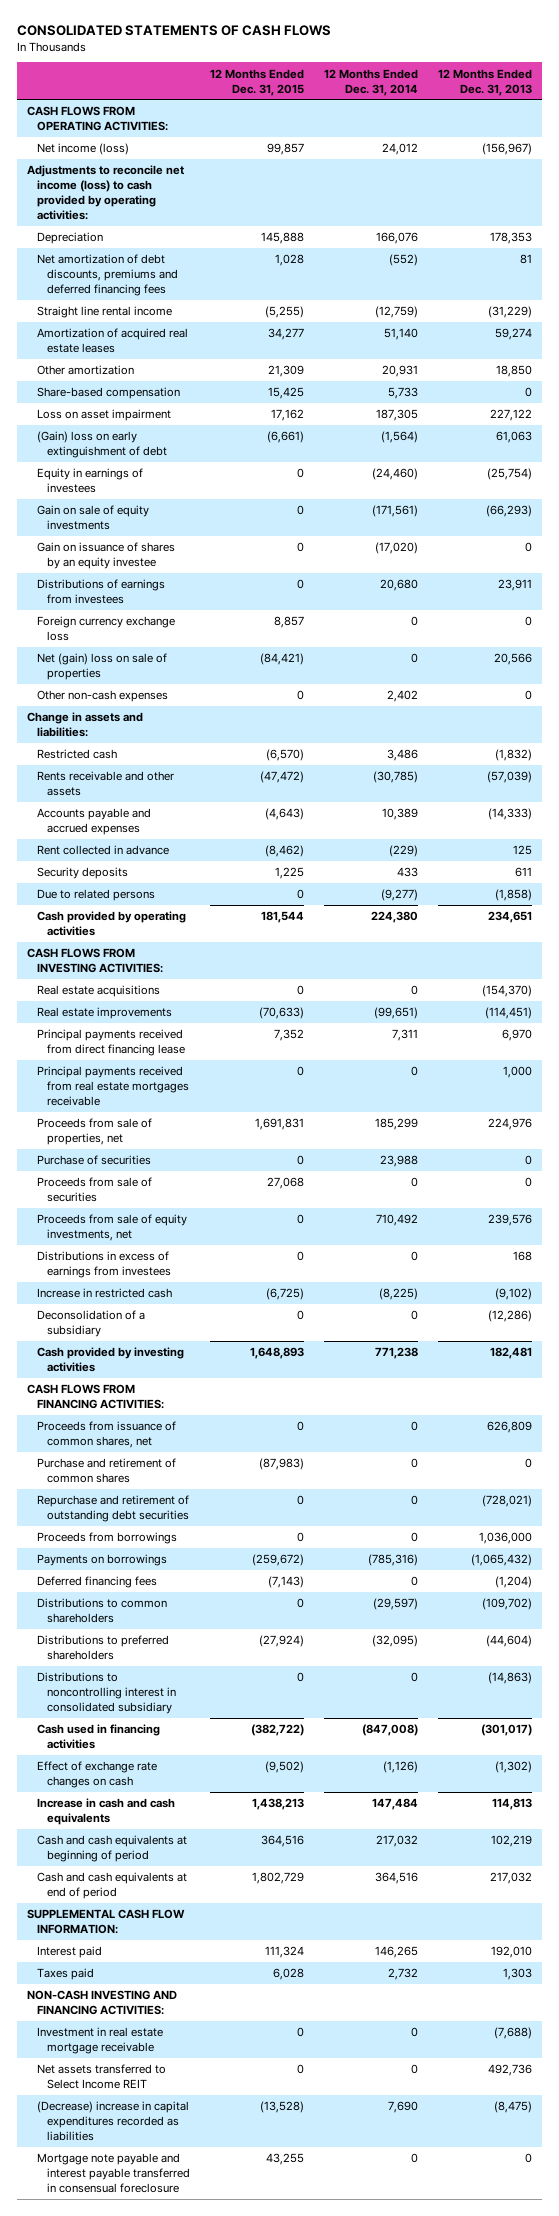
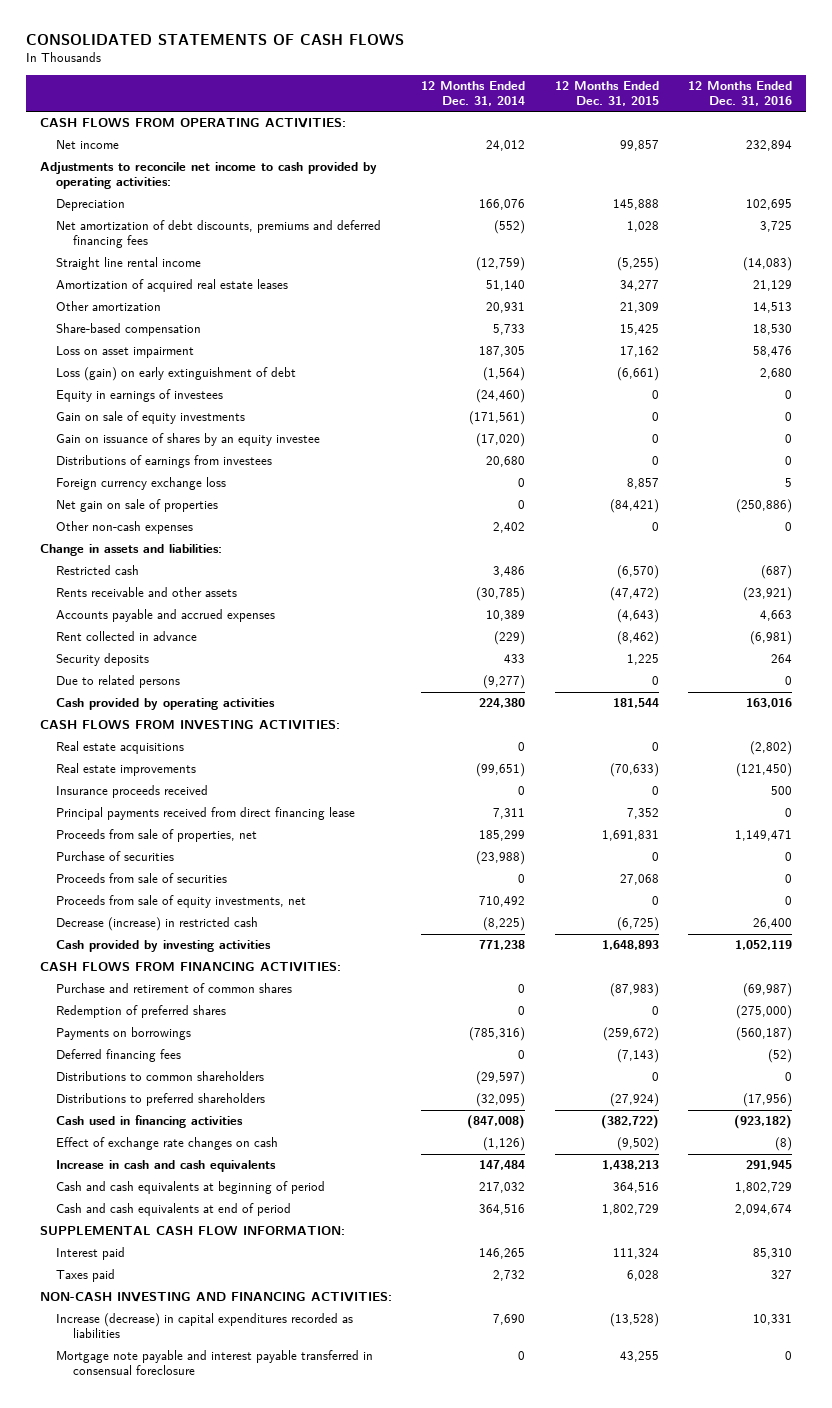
- | 12 Months Ended Dec. 31, 2015 | 12 Months Ended Dec. 31, 2014 | 12 Months Ended Dec. 31, 2013
+ | 12 Months Ended Dec. 31, 2014 | 12 Months Ended Dec. 31, 2015 | 12 Months Ended Dec. 31, 2016
- Net income (loss) | 99,857 | 24,012 | (156,967)
- Adjustments to reconcile net income (loss) to cash provided by operating activities:
+ Net income | 24,012 | 99,857 | 232,894
+ Adjustments to reconcile net income to cash provided by operating activities:
- (Gain) loss on early extinguishment of debt | (6,661) | (1,564) | 61,063
+ Loss (gain) on early extinguishment of debt | (1,564) | (6,661) | 2,680
- Net (gain) loss on sale of properties | (84,421) | 0 | 20,566
+ Net gain on sale of properties | 0 | (84,421) | (250,886)
+ Insurance proceeds received | 0 | 0 | 500
- Principal payments received from real estate mortgages receivable | 0 | 0 | 1,000
- Purchase of securities | 0 | 23,988 | 0
+ Purchase of securities | (23,988) | 0 | 0
- Distributions in excess of earnings from investees | 0 | 0 | 168
- Increase in restricted cash | (6,725) | (8,225) | (9,102)
- Deconsolidation of a subsidiary | 0 | 0 | (12,286)
+ Decrease (increase) in restricted cash | (8,225) | (6,725) | 26,400
- Proceeds from issuance of common shares, net | 0 | 0 | 626,809
- Repurchase and retirement of outstanding debt securities | 0 | 0 | (728,021)
- Proceeds from borrowings | 0 | 0 | 1,036,000
+ Redemption of preferred shares | 0 | 0 | (275,000)
- Distributions to noncontrolling interest in consolidated subsidiary | 0 | 0 | (14,863)
- Investment in real estate mortgage receivable | 0 | 0 | (7,688)
- Net assets transferred to Select Income REIT | 0 | 0 | 492,736
- (Decrease) increase in capital expenditures recorded as liabilities | (13,528) | 7,690 | (8,475)
+ Increase (decrease) in capital expenditures recorded as liabilities | 7,690 | (13,528) | 10,331

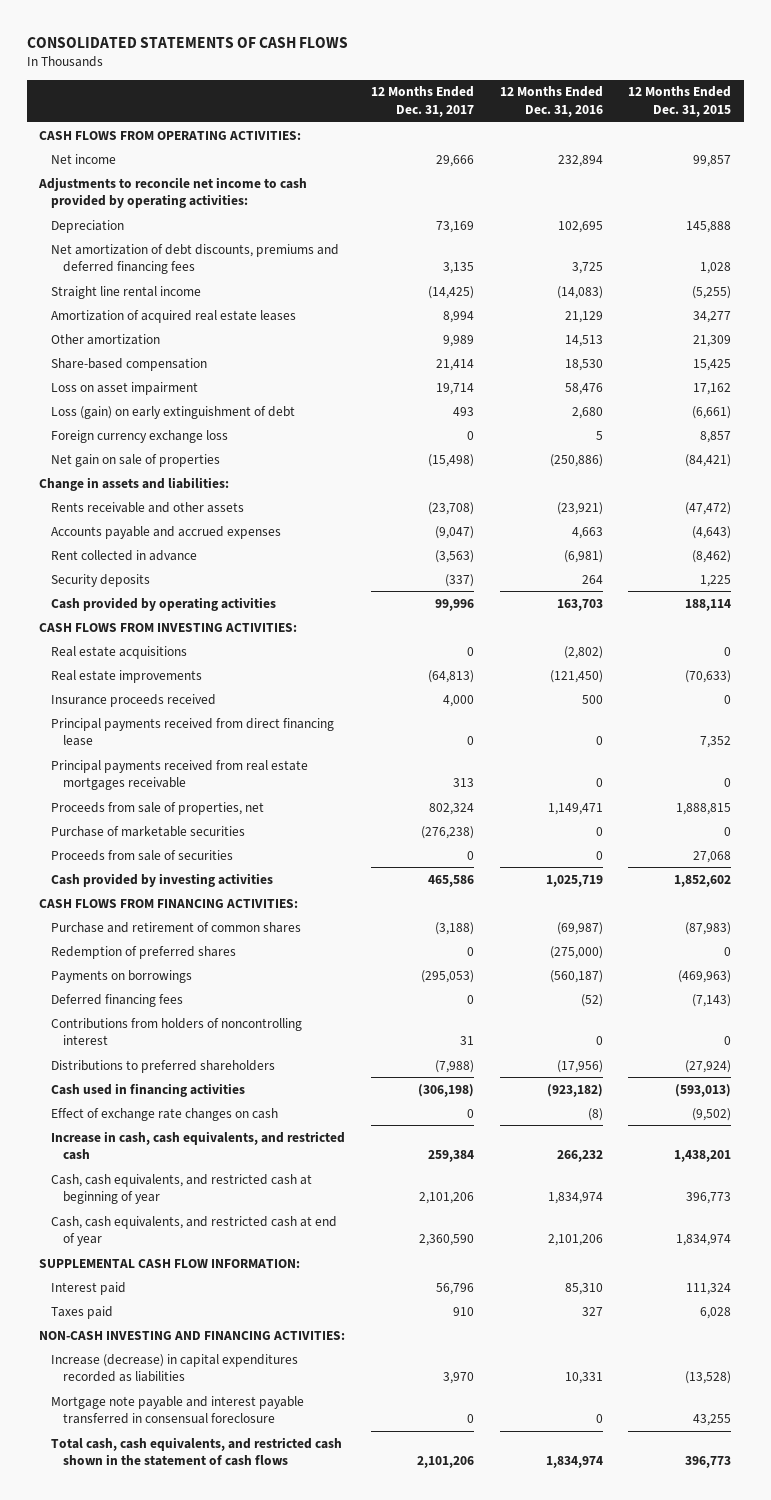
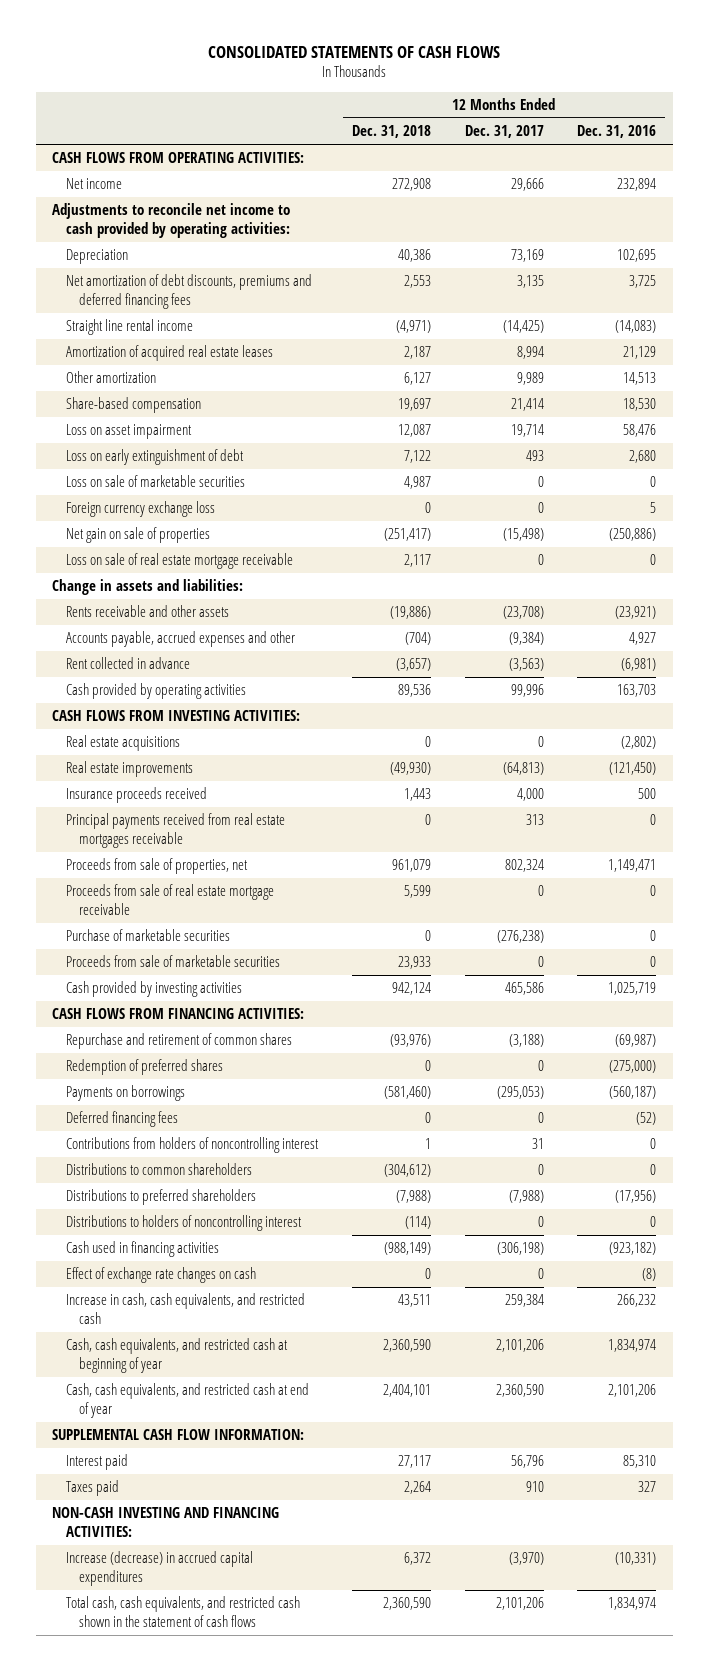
- | 12 Months Ended Dec. 31, 2017 | 12 Months Ended Dec. 31, 2016 | 12 Months Ended Dec. 31, 2015
+ | 12 Months Ended Dec. 31, 2018 | 12 Months Ended Dec. 31, 2017 | 12 Months Ended Dec. 31, 2016
- Loss (gain) on early extinguishment of debt | 493 | 2,680 | (6,661)
+ Loss on early extinguishment of debt | 7,122 | 493 | 2,680
+ Loss on sale of marketable securities | 4,987 | 0 | 0
+ Loss on sale of real estate mortgage receivable | 2,117 | 0 | 0
- Accounts payable and accrued expenses | (9,047) | 4,663 | (4,643)
+ Accounts payable, accrued expenses and other | (704) | (9,384) | 4,927
- Security deposits | (337) | 264 | 1,225
- Principal payments received from direct financing lease | 0 | 0 | 7,352
+ Proceeds from sale of real estate mortgage receivable | 5,599 | 0 | 0
- Proceeds from sale of securities | 0 | 0 | 27,068
+ Proceeds from sale of marketable securities | 23,933 | 0 | 0
- Purchase and retirement of common shares | (3,188) | (69,987) | (87,983)
+ Repurchase and retirement of common shares | (93,976) | (3,188) | (69,987)
+ Distributions to common shareholders | (304,612) | 0 | 0
+ Distributions to holders of noncontrolling interest | (114) | 0 | 0
- Increase (decrease) in capital expenditures recorded as liabilities | 3,970 | 10,331 | (13,528)
- Mortgage note payable and interest payable transferred in consensual foreclosure | 0 | 0 | 43,255
+ Increase (decrease) in accrued capital expenditures | 6,372 | (3,970) | (10,331)

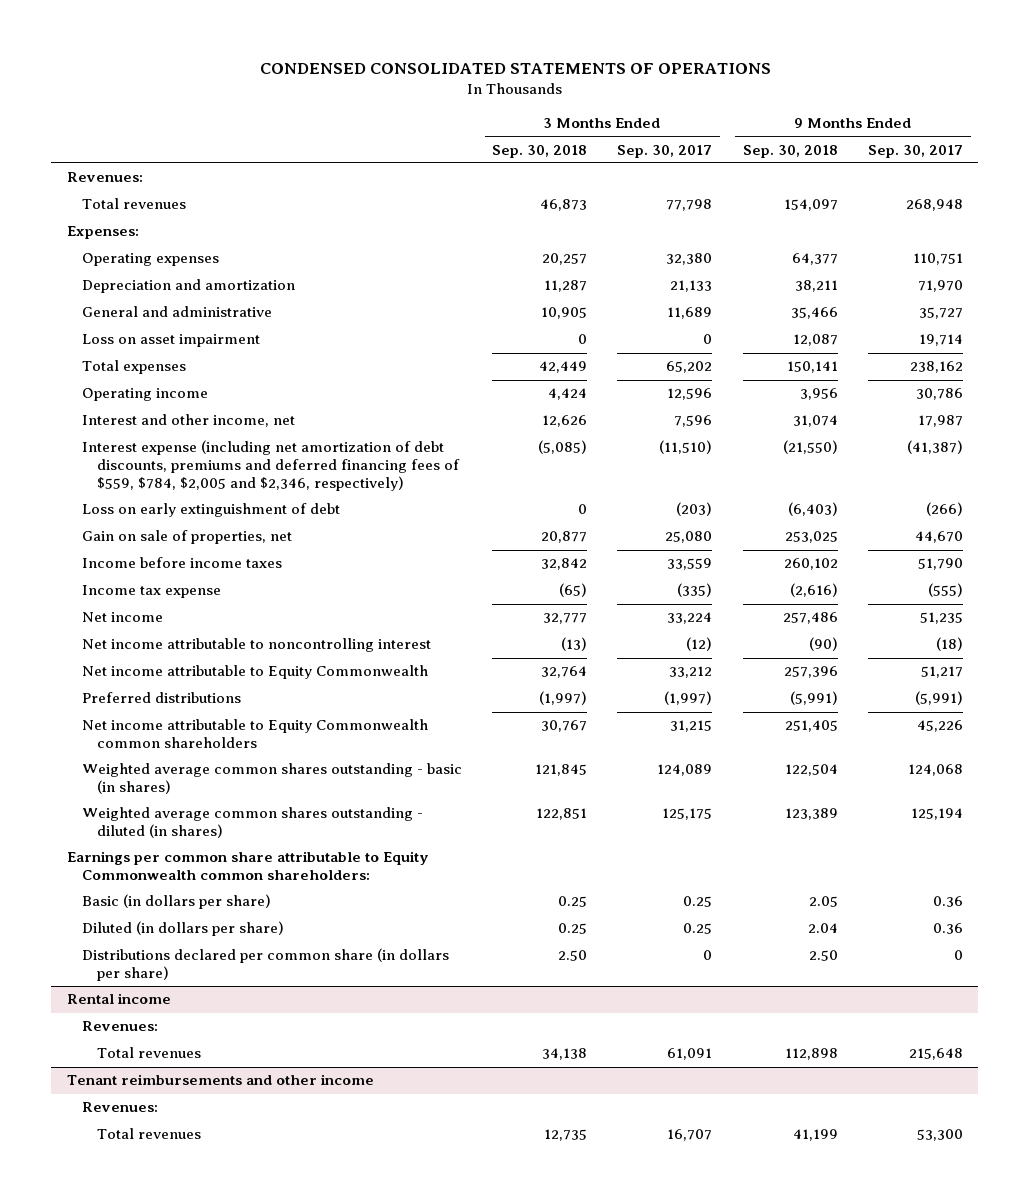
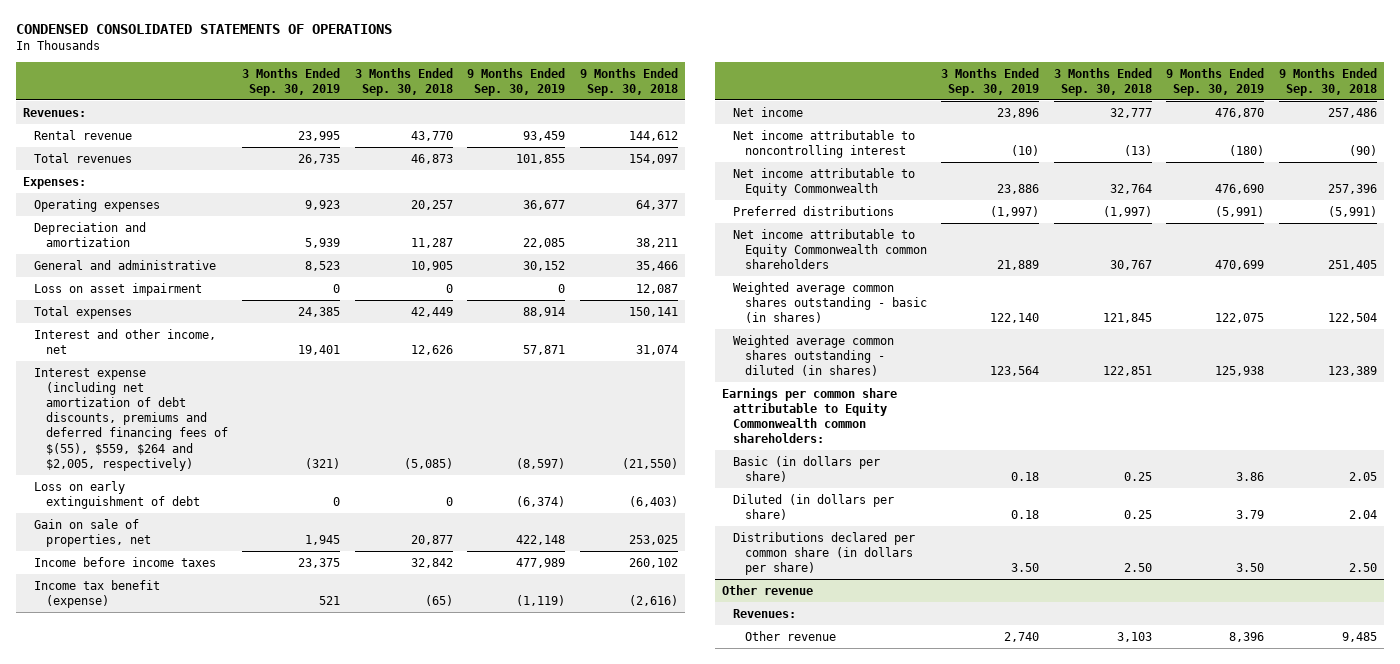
- | 3 Months Ended Sep. 30, 2018 | 3 Months Ended Sep. 30, 2017 | 9 Months Ended Sep. 30, 2018 | 9 Months Ended Sep. 30, 2017
+ | 3 Months Ended Sep. 30, 2019 | 3 Months Ended Sep. 30, 2018 | 9 Months Ended Sep. 30, 2019 | 9 Months Ended Sep. 30, 2018
+ Rental revenue | 23,995 | 43,770 | 93,459 | 144,612
- Operating income | 4,424 | 12,596 | 3,956 | 30,786
- Interest expense (including net amortization of debt discounts, premiums and deferred financing fees of $559, $784, $2,005 and $2,346, respectively) | (5,085) | (11,510) | (21,550) | (41,387)
+ Interest expense (including net amortization of debt discounts, premiums and deferred financing fees of $(55), $559, $264 and $2,005, respectively) | (321) | (5,085) | (8,597) | (21,550)
- Income tax expense | (65) | (335) | (2,616) | (555)
+ Income tax benefit (expense) | 521 | (65) | (1,119) | (2,616)
- Rental income
- Revenues:
- Total revenues | 34,138 | 61,091 | 112,898 | 215,648
- Tenant reimbursements and other income
+ Other revenue
- Total revenues | 12,735 | 16,707 | 41,199 | 53,300
+ Other revenue | 2,740 | 3,103 | 8,396 | 9,485

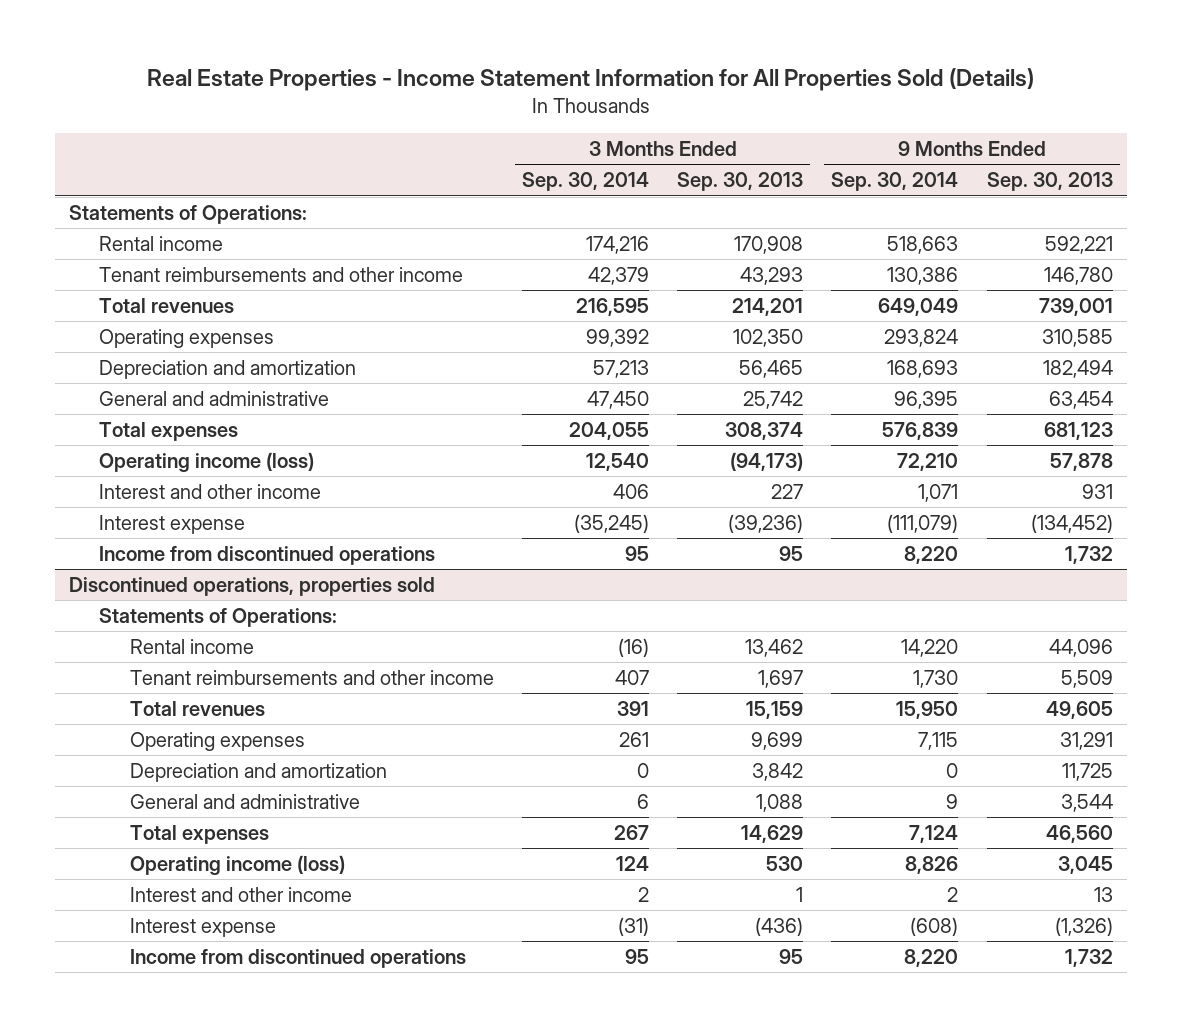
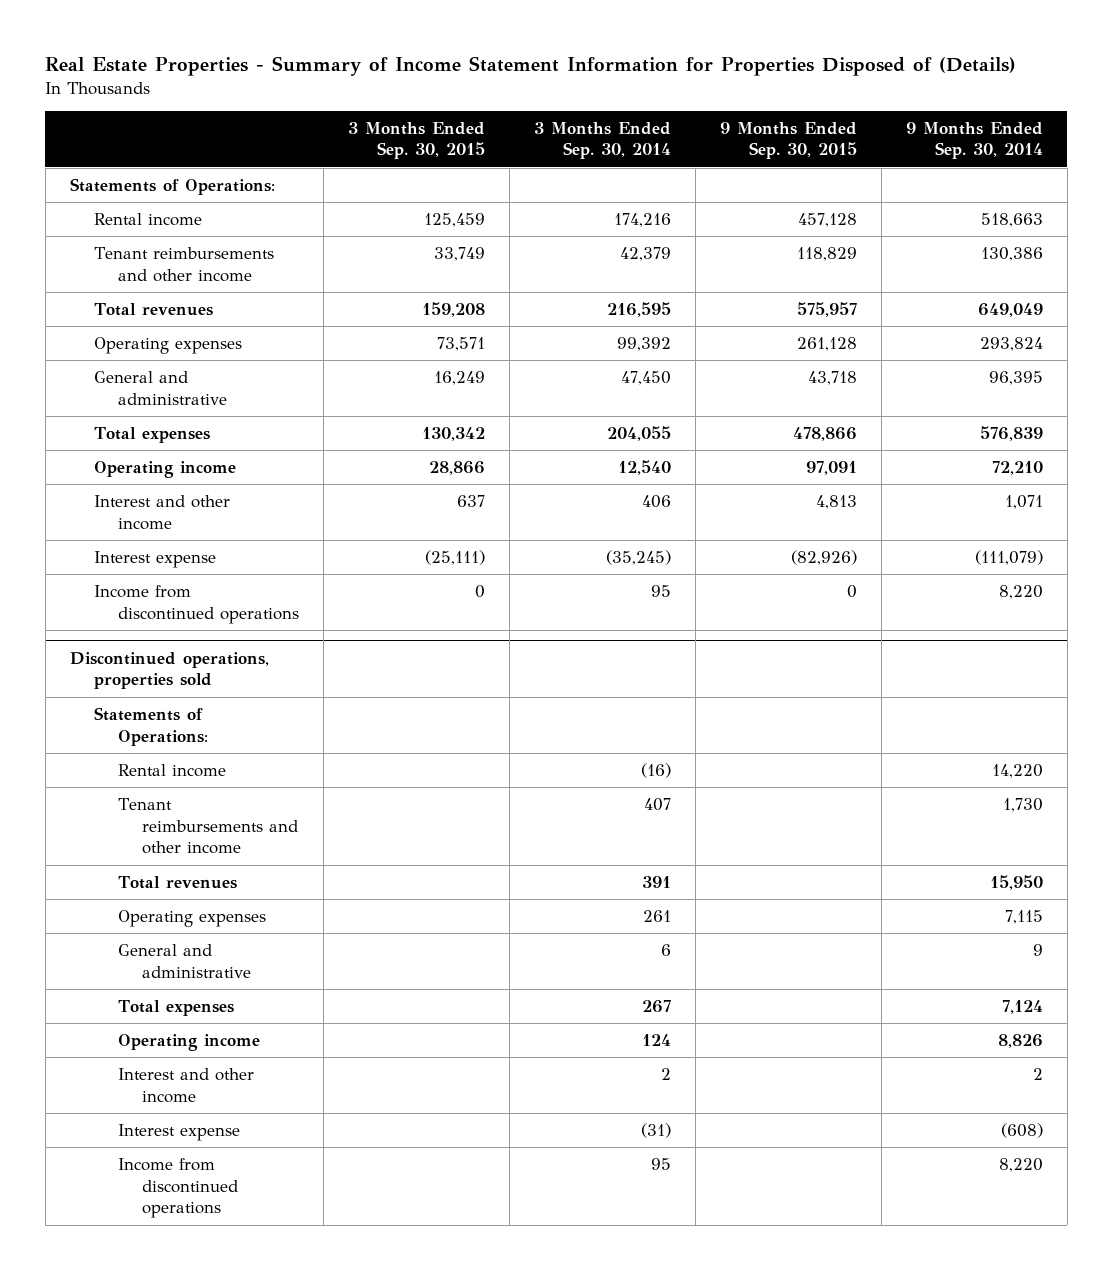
- Real Estate Properties - Income Statement Information for All Properties Sold (Details)
+ Real Estate Properties - Summary of Income Statement Information for Properties Disposed of (Details)
- | 3 Months Ended Sep. 30, 2014 | 3 Months Ended Sep. 30, 2013 | 9 Months Ended Sep. 30, 2014 | 9 Months Ended Sep. 30, 2013
+ | 3 Months Ended Sep. 30, 2015 | 3 Months Ended Sep. 30, 2014 | 9 Months Ended Sep. 30, 2015 | 9 Months Ended Sep. 30, 2014
- Depreciation and amortization | 57,213 | 56,465 | 168,693 | 182,494
- Operating income (loss) | 12,540 | (94,173) | 72,210 | 57,878
+ Operating income | 28,866 | 12,540 | 97,091 | 72,210
@ Discontinued operations, properties sold
- Depreciation and amortization | 0 | 3,842 | 0 | 11,725
- Operating income (loss) | 124 | 530 | 8,826 | 3,045
+ Operating income | | 124 | | 8,826

